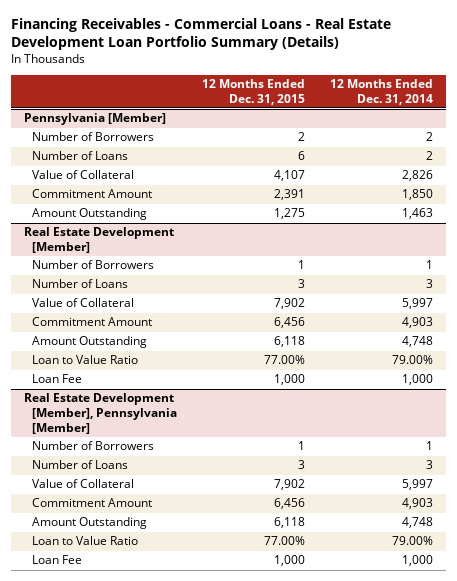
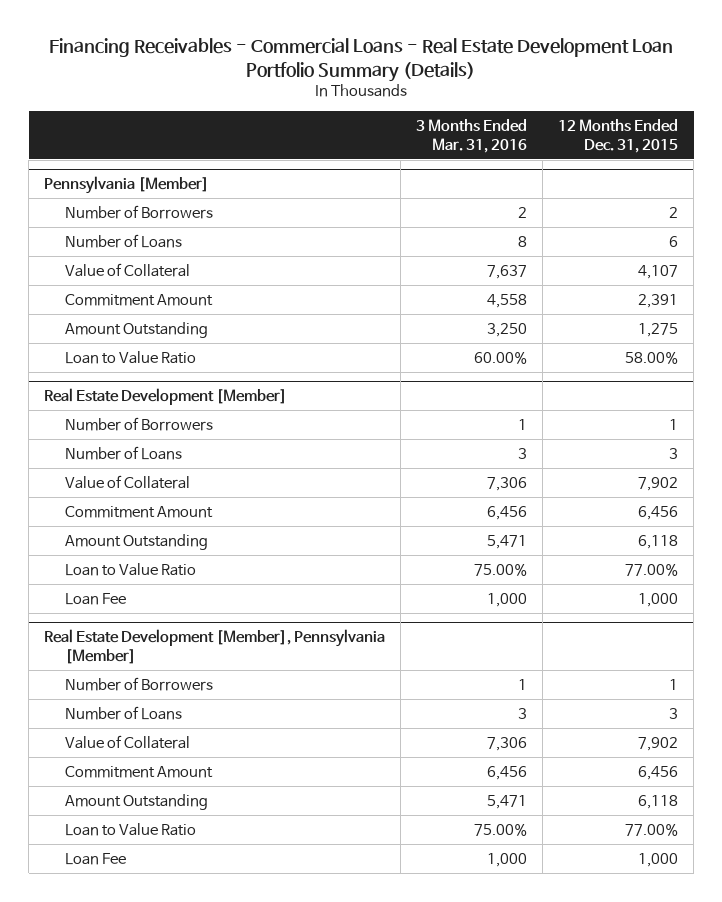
- | 12 Months Ended Dec. 31, 2015 | 12 Months Ended Dec. 31, 2014
+ | 3 Months Ended Mar. 31, 2016 | 12 Months Ended Dec. 31, 2015
@ Pennsylvania [Member]
+ Loan to Value Ratio | 60.00% | 58.00%

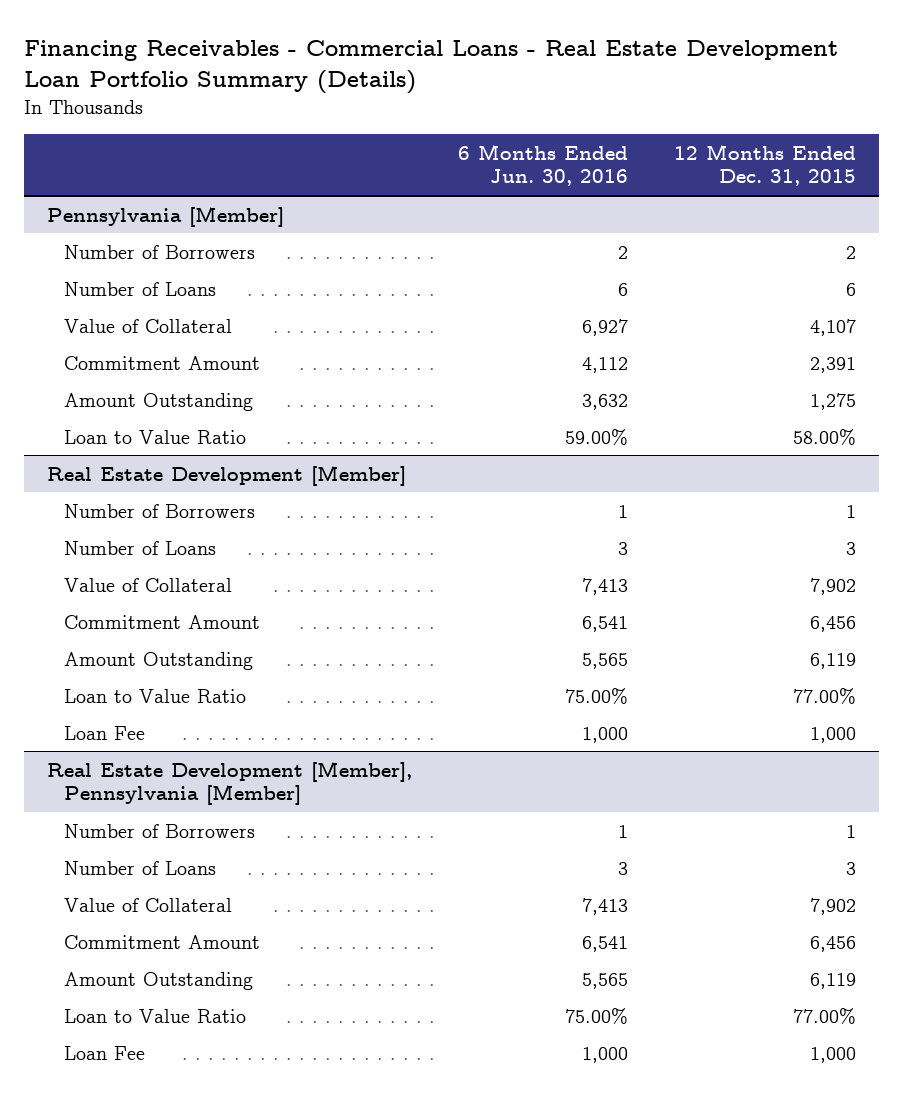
- | 3 Months Ended Mar. 31, 2016 | 12 Months Ended Dec. 31, 2015
+ | 6 Months Ended Jun. 30, 2016 | 12 Months Ended Dec. 31, 2015
@ Real Estate Development [Member]
- Amount Outstanding | 5,471 | 6,118
+ Amount Outstanding | 5,565 | 6,119
@ Real Estate Development [Member], Pennsylvania [Member]
- Amount Outstanding | 5,471 | 6,118
+ Amount Outstanding | 5,565 | 6,119

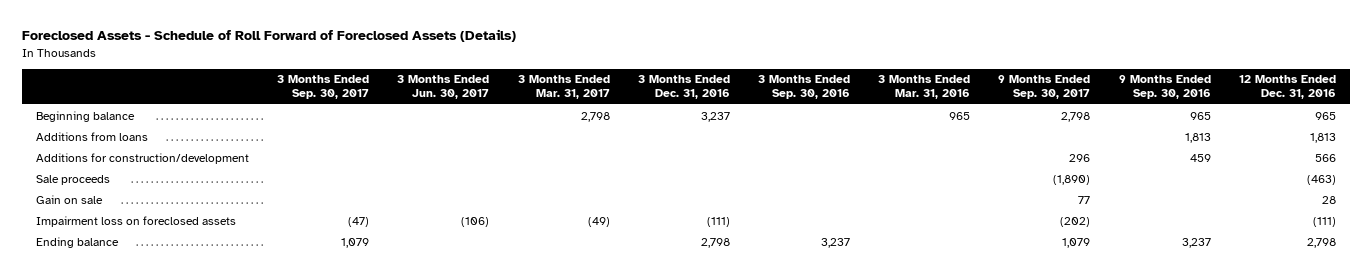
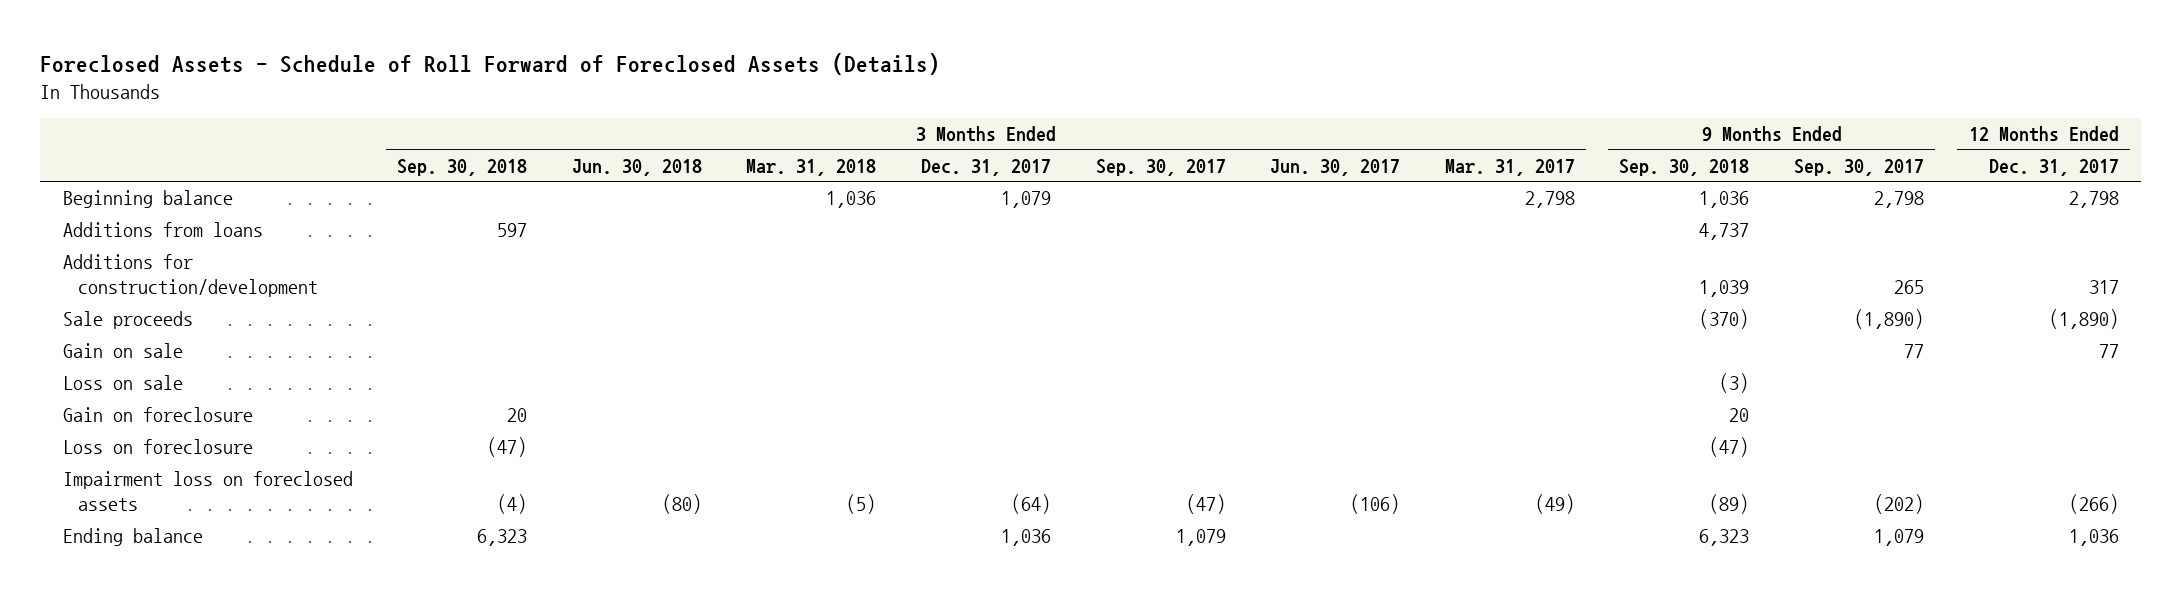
- | 3 Months Ended Sep. 30, 2017 | 3 Months Ended Jun. 30, 2017 | 3 Months Ended Mar. 31, 2017 | 3 Months Ended Dec. 31, 2016 | 3 Months Ended Sep. 30, 2016 | 3 Months Ended Mar. 31, 2016 | 9 Months Ended Sep. 30, 2017 | 9 Months Ended Sep. 30, 2016 | 12 Months Ended Dec. 31, 2016
+ | 3 Months Ended Sep. 30, 2018 | 3 Months Ended Jun. 30, 2018 | 3 Months Ended Mar. 31, 2018 | 3 Months Ended Dec. 31, 2017 | 3 Months Ended Sep. 30, 2017 | 3 Months Ended Jun. 30, 2017 | 3 Months Ended Mar. 31, 2017 | 9 Months Ended Sep. 30, 2018 | 9 Months Ended Sep. 30, 2017 | 12 Months Ended Dec. 31, 2017
- Additions for construction/development | | | | | | | 296 | 459 | 566
+ Additions for construction/development | | | | | | | | 1,039 | 265 | 317
+ Loss on sale | | | | | | | | (3) | |
+ Gain on foreclosure | 20 | | | | | | | 20 | |
+ Loss on foreclosure | (47) | | | | | | | (47) | |

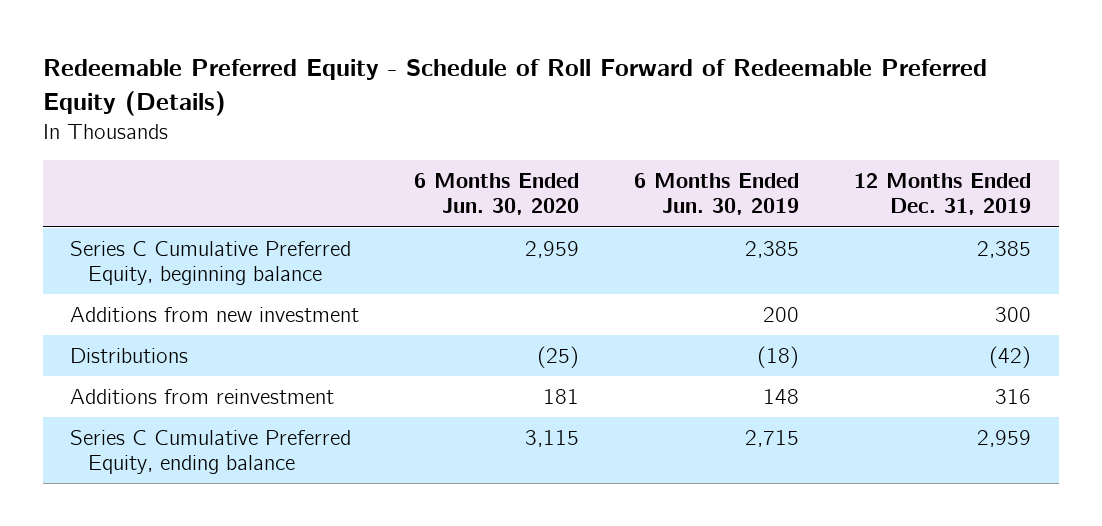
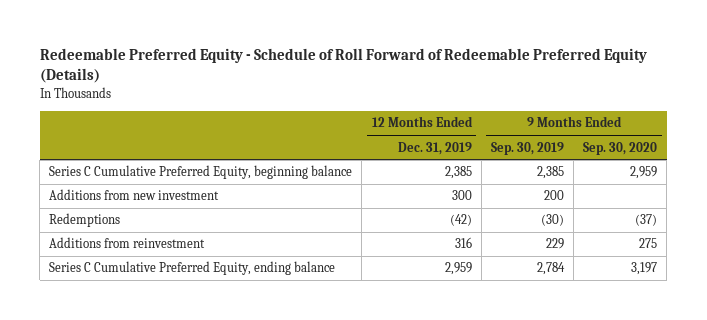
- | 6 Months Ended Jun. 30, 2020 | 6 Months Ended Jun. 30, 2019 | 12 Months Ended Dec. 31, 2019
+ | 12 Months Ended Dec. 31, 2019 | 9 Months Ended Sep. 30, 2019 | 9 Months Ended Sep. 30, 2020
- Distributions | (25) | (18) | (42)
+ Redemptions | (42) | (30) | (37)

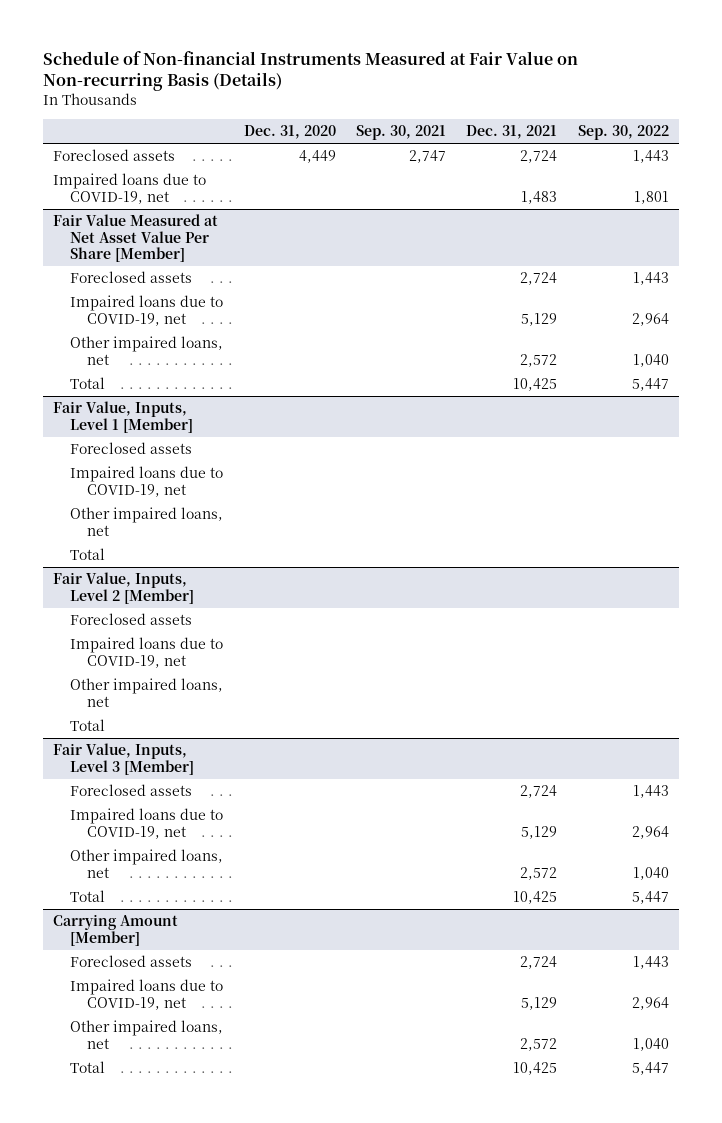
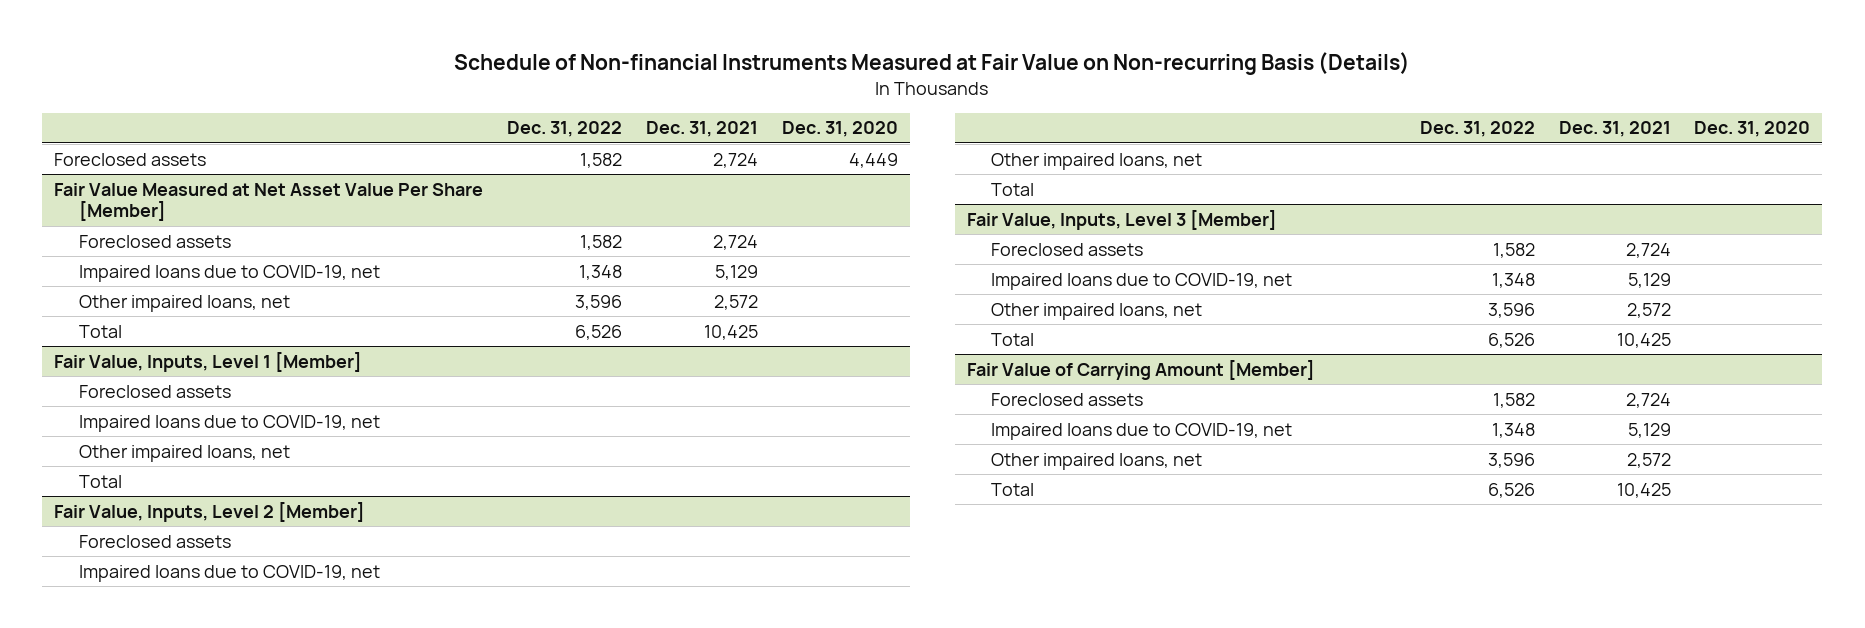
- | Dec. 31, 2020 | Sep. 30, 2021 | Dec. 31, 2021 | Sep. 30, 2022
+ | Dec. 31, 2022 | Dec. 31, 2021 | Dec. 31, 2020
- Impaired loans due to COVID-19, net | | | 1,483 | 1,801
- Carrying Amount [Member]
+ Fair Value of Carrying Amount [Member]

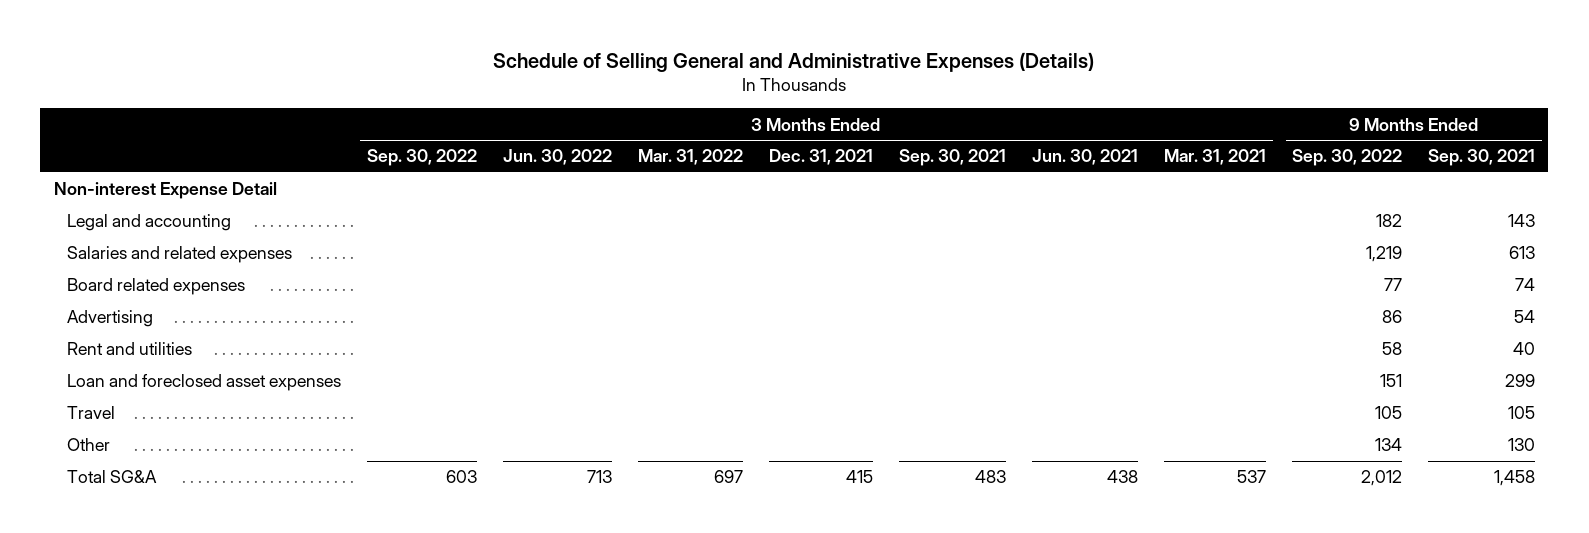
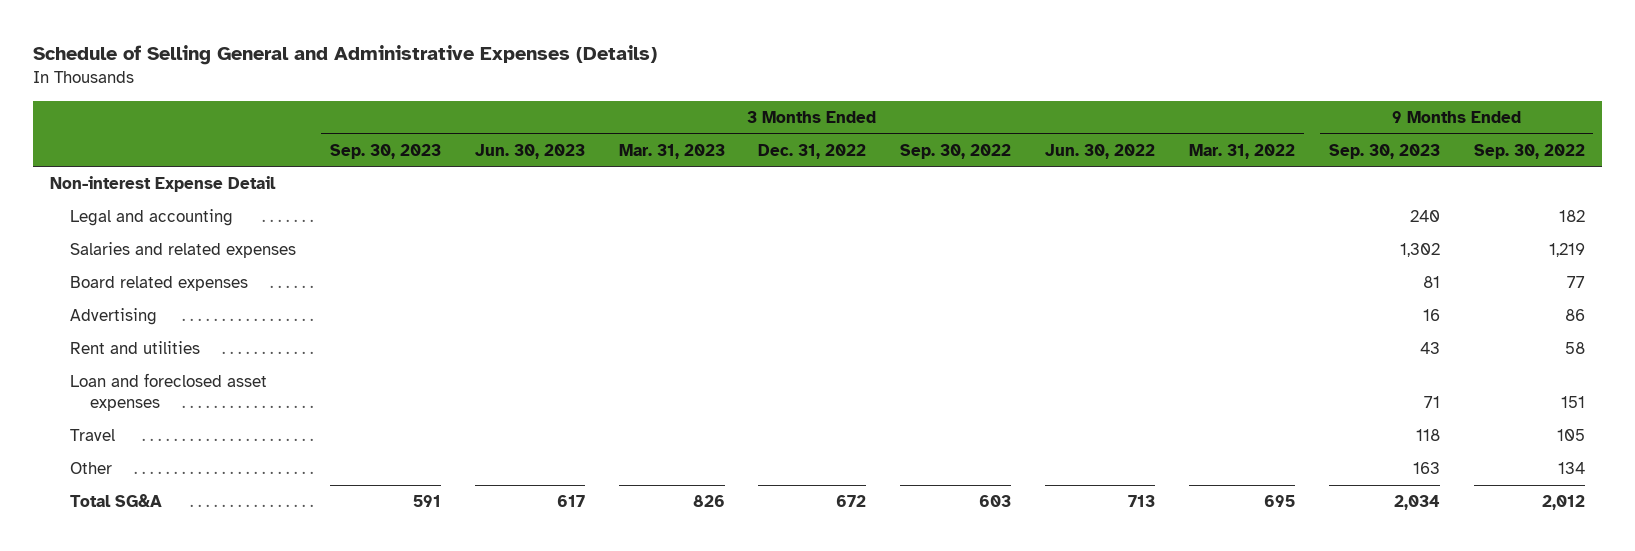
- | 3 Months Ended Sep. 30, 2022 | 3 Months Ended Jun. 30, 2022 | 3 Months Ended Mar. 31, 2022 | 3 Months Ended Dec. 31, 2021 | 3 Months Ended Sep. 30, 2021 | 3 Months Ended Jun. 30, 2021 | 3 Months Ended Mar. 31, 2021 | 9 Months Ended Sep. 30, 2022 | 9 Months Ended Sep. 30, 2021
+ | 3 Months Ended Sep. 30, 2023 | 3 Months Ended Jun. 30, 2023 | 3 Months Ended Mar. 31, 2023 | 3 Months Ended Dec. 31, 2022 | 3 Months Ended Sep. 30, 2022 | 3 Months Ended Jun. 30, 2022 | 3 Months Ended Mar. 31, 2022 | 9 Months Ended Sep. 30, 2023 | 9 Months Ended Sep. 30, 2022
- Total SG&A | 603 | 713 | 697 | 415 | 483 | 438 | 537 | 2,012 | 1,458
+ Total SG&A | 591 | 617 | 826 | 672 | 603 | 713 | 695 | 2,034 | 2,012

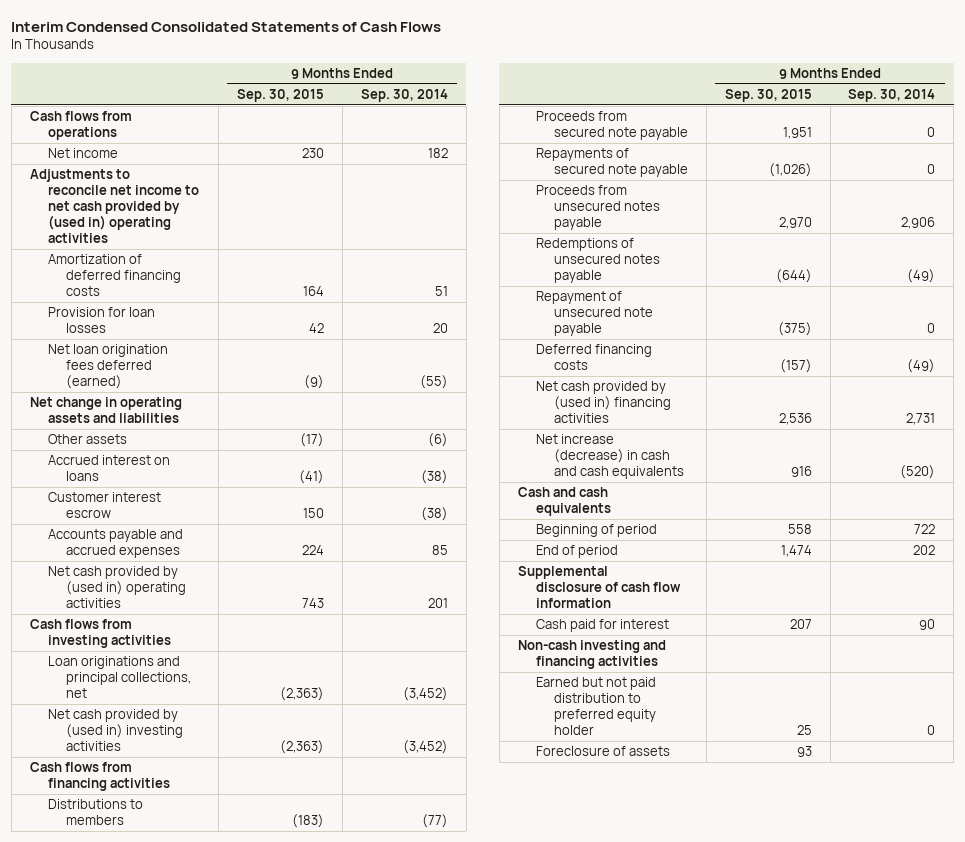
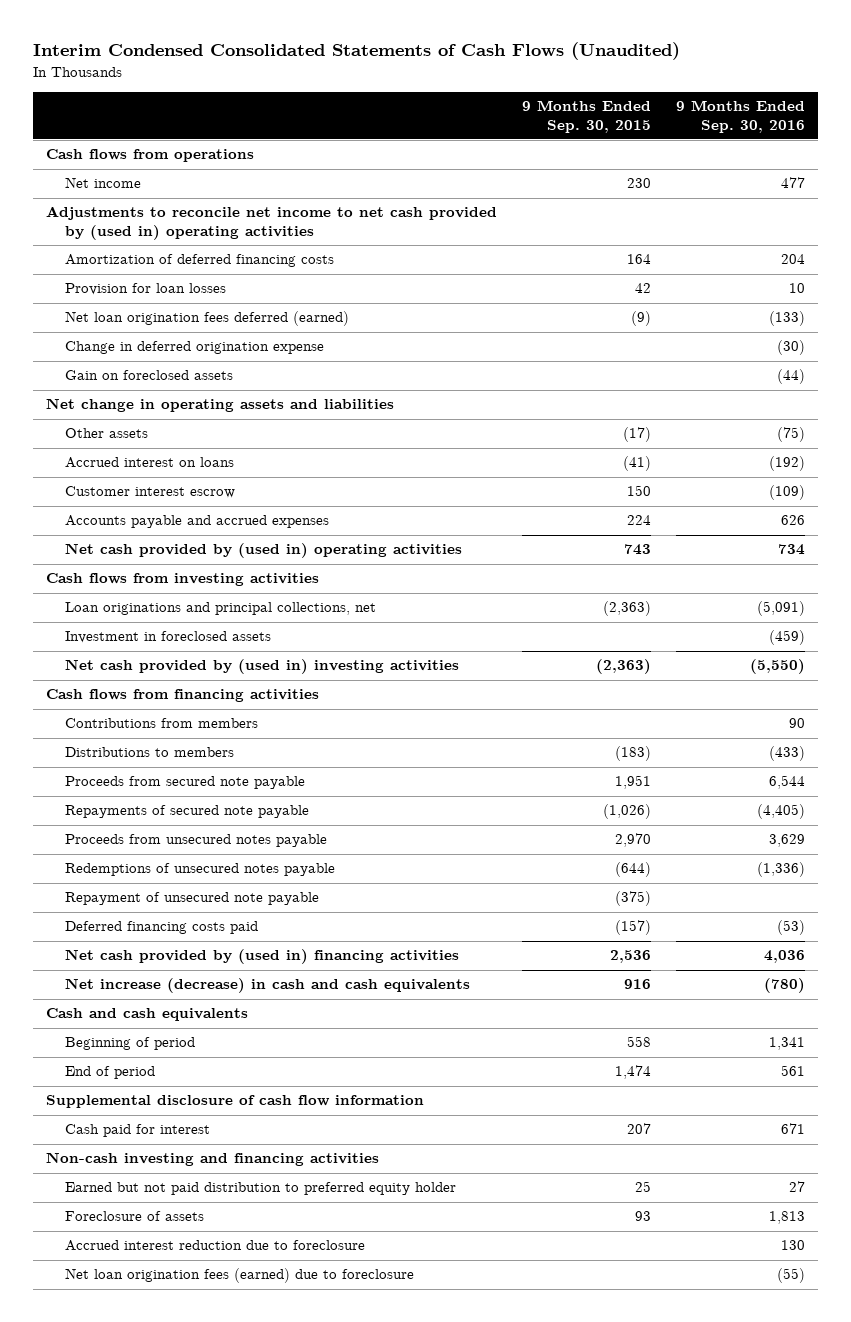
- Interim Condensed Consolidated Statements of Cash Flows
+ Interim Condensed Consolidated Statements of Cash Flows (Unaudited)
- | 9 Months Ended Sep. 30, 2015 | 9 Months Ended Sep. 30, 2014
+ | 9 Months Ended Sep. 30, 2015 | 9 Months Ended Sep. 30, 2016
+ Change in deferred origination expense | | (30)
+ Gain on foreclosed assets | | (44)
+ Investment in foreclosed assets | | (459)
+ Contributions from members | | 90
- Deferred financing costs | (157) | (49)
+ Deferred financing costs paid | (157) | (53)
+ Accrued interest reduction due to foreclosure | | 130
+ Net loan origination fees (earned) due to foreclosure | | (55)

